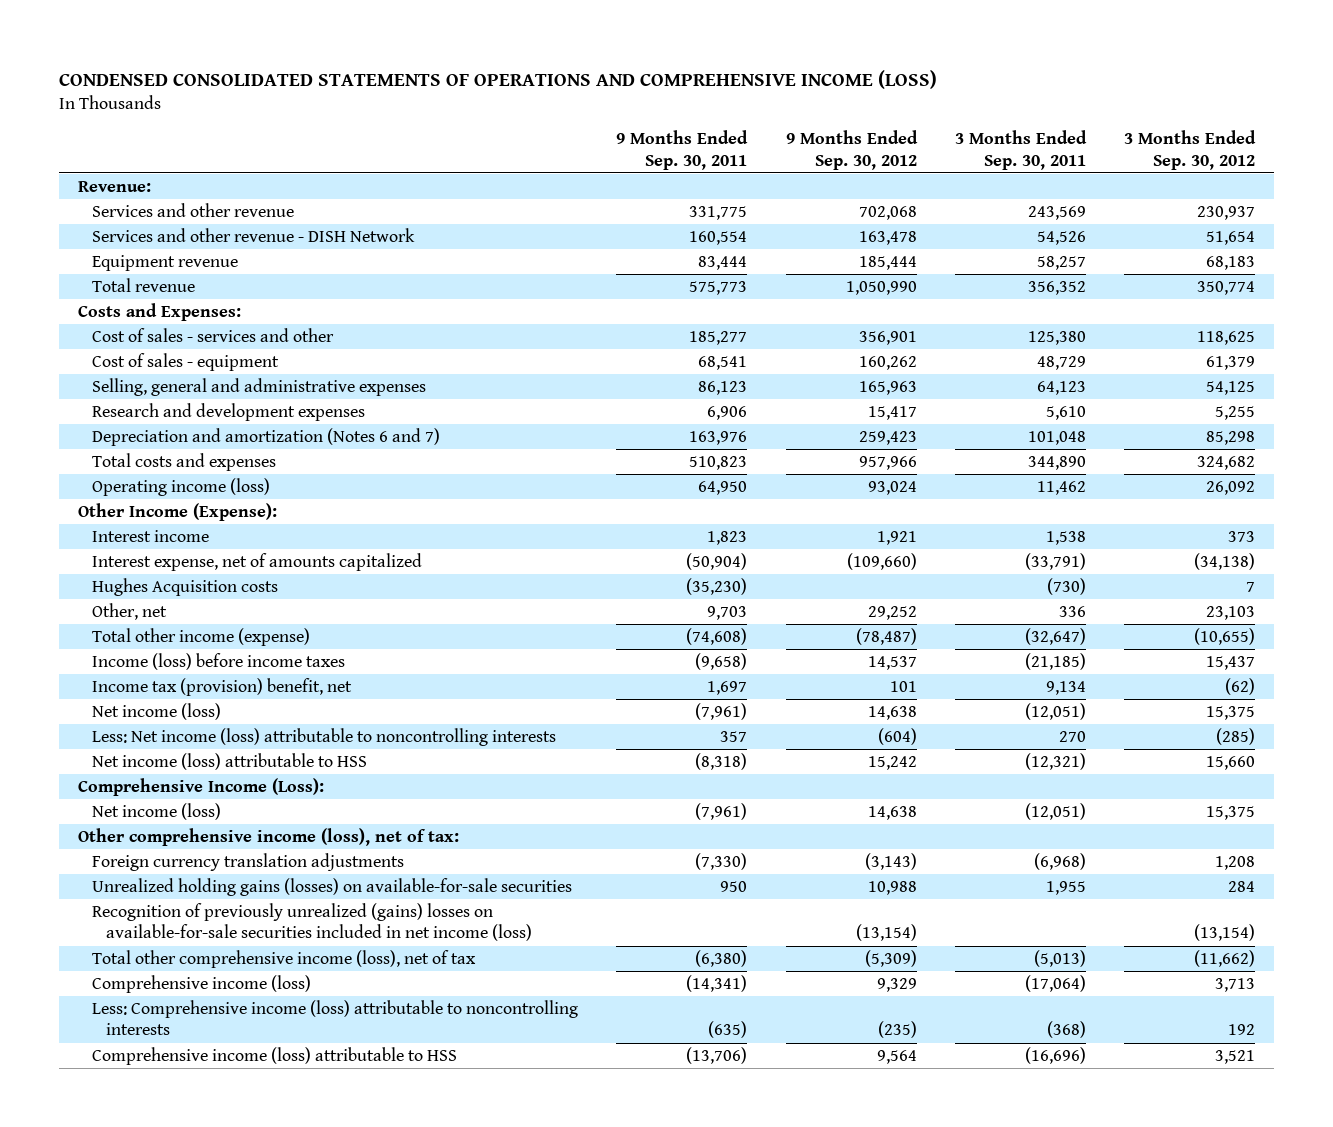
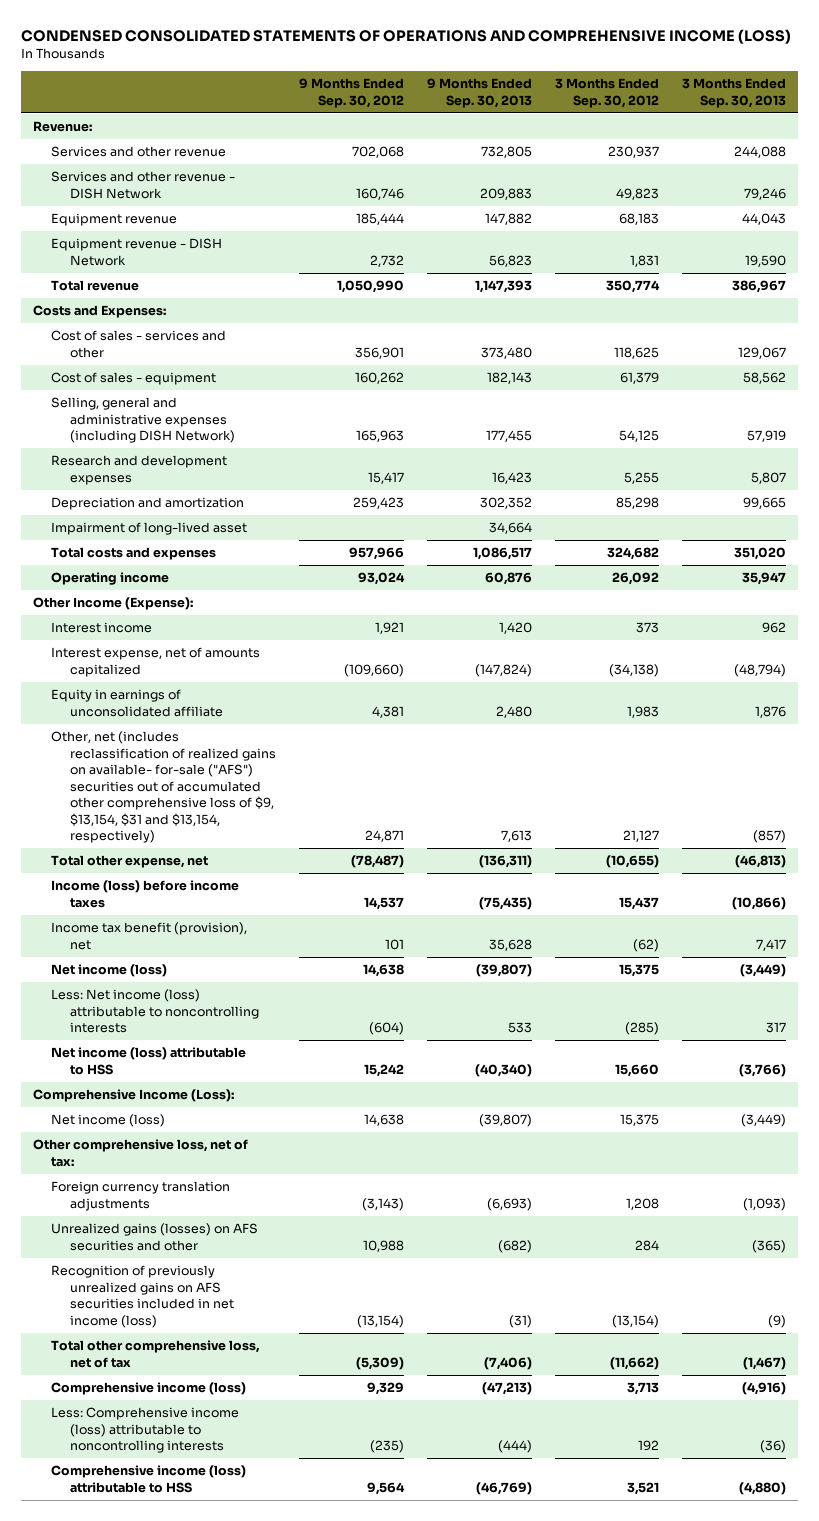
- | 9 Months Ended Sep. 30, 2011 | 9 Months Ended Sep. 30, 2012 | 3 Months Ended Sep. 30, 2011 | 3 Months Ended Sep. 30, 2012
+ | 9 Months Ended Sep. 30, 2012 | 9 Months Ended Sep. 30, 2013 | 3 Months Ended Sep. 30, 2012 | 3 Months Ended Sep. 30, 2013
- Services and other revenue - DISH Network | 160,554 | 163,478 | 54,526 | 51,654
+ Services and other revenue - DISH Network | 160,746 | 209,883 | 49,823 | 79,246
+ Equipment revenue - DISH Network | 2,732 | 56,823 | 1,831 | 19,590
- Selling, general and administrative expenses | 86,123 | 165,963 | 64,123 | 54,125
+ Selling, general and administrative expenses (including DISH Network) | 165,963 | 177,455 | 54,125 | 57,919
- Depreciation and amortization (Notes 6 and 7) | 163,976 | 259,423 | 101,048 | 85,298
+ Depreciation and amortization | 259,423 | 302,352 | 85,298 | 99,665
+ Impairment of long-lived asset | | 34,664 | |
- Operating income (loss) | 64,950 | 93,024 | 11,462 | 26,092
+ Operating income | 93,024 | 60,876 | 26,092 | 35,947
- Hughes Acquisition costs | (35,230) | | (730) | 7
- Other, net | 9,703 | 29,252 | 336 | 23,103
- Total other income (expense) | (74,608) | (78,487) | (32,647) | (10,655)
+ Equity in earnings of unconsolidated affiliate | 4,381 | 2,480 | 1,983 | 1,876
+ Other, net (includes reclassification of realized gains on available- for-sale ("AFS") securities out of accumulated other comprehensive loss of $9, $13,154, $31 and $13,154, respectively) | 24,871 | 7,613 | 21,127 | (857)
+ Total other expense, net | (78,487) | (136,311) | (10,655) | (46,813)
- Income tax (provision) benefit, net | 1,697 | 101 | 9,134 | (62)
+ Income tax benefit (provision), net | 101 | 35,628 | (62) | 7,417
- Other comprehensive income (loss), net of tax:
+ Other comprehensive loss, net of tax:
- Unrealized holding gains (losses) on available-for-sale securities | 950 | 10,988 | 1,955 | 284
- Recognition of previously unrealized (gains) losses on available-for-sale securities included in net income (loss) | | (13,154) | | (13,154)
- Total other comprehensive income (loss), net of tax | (6,380) | (5,309) | (5,013) | (11,662)
+ Unrealized gains (losses) on AFS securities and other | 10,988 | (682) | 284 | (365)
+ Recognition of previously unrealized gains on AFS securities included in net income (loss) | (13,154) | (31) | (13,154) | (9)
+ Total other comprehensive loss, net of tax | (5,309) | (7,406) | (11,662) | (1,467)

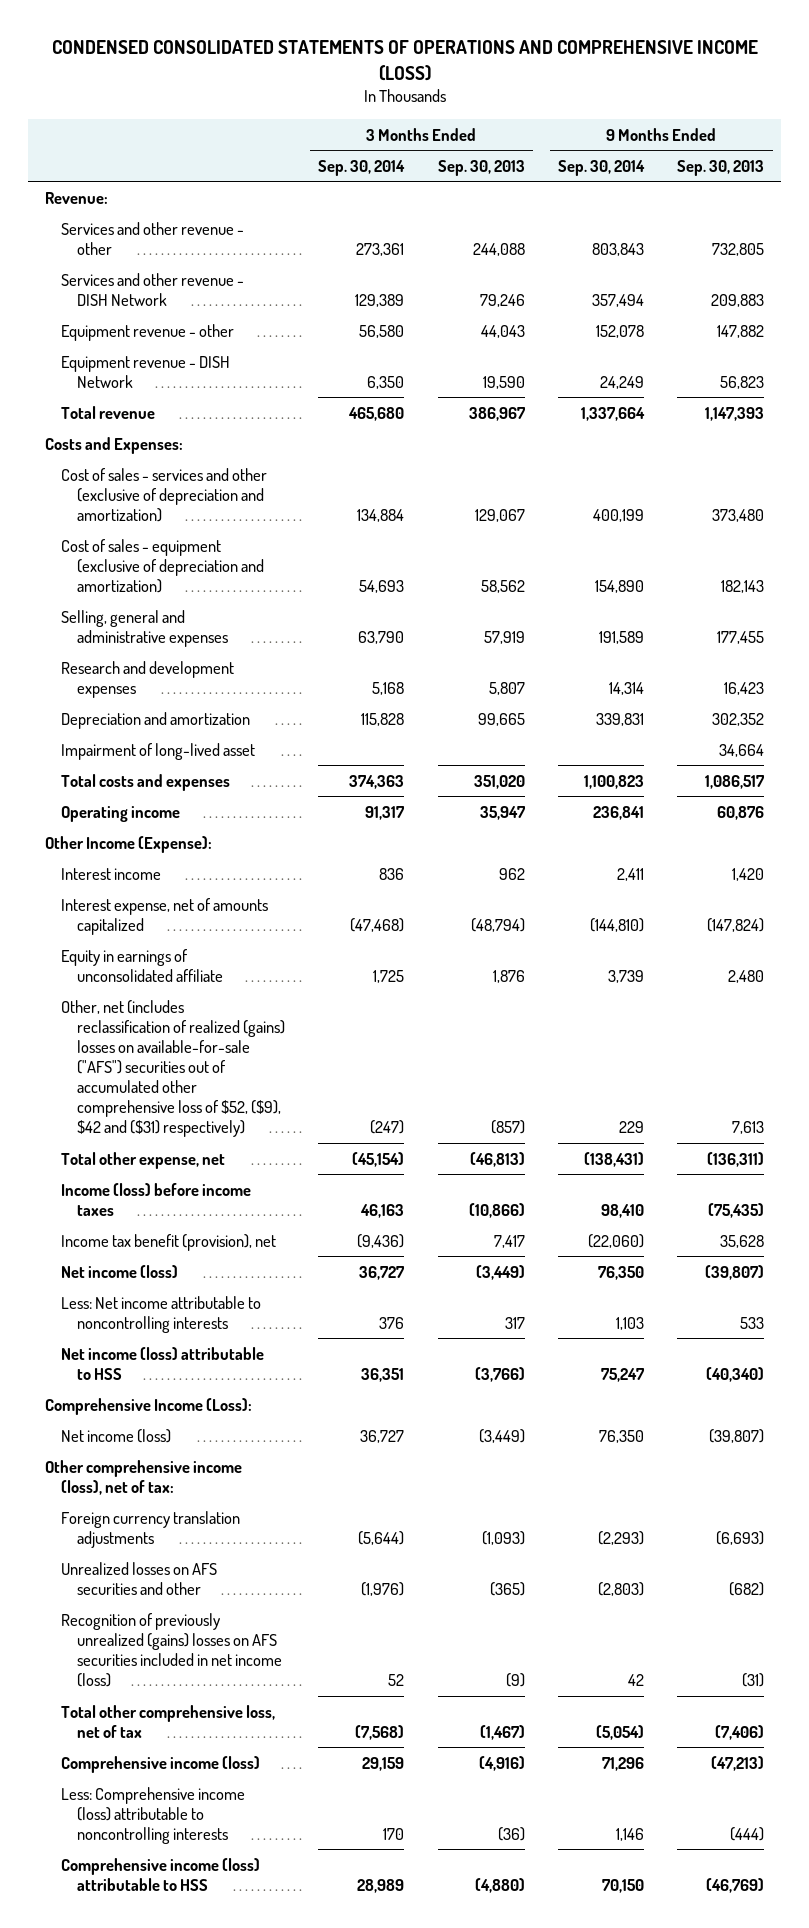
- | 9 Months Ended Sep. 30, 2012 | 9 Months Ended Sep. 30, 2013 | 3 Months Ended Sep. 30, 2012 | 3 Months Ended Sep. 30, 2013
+ | 3 Months Ended Sep. 30, 2014 | 3 Months Ended Sep. 30, 2013 | 9 Months Ended Sep. 30, 2014 | 9 Months Ended Sep. 30, 2013
- Services and other revenue | 702,068 | 732,805 | 230,937 | 244,088
+ Services and other revenue - other | 273,361 | 244,088 | 803,843 | 732,805
- Equipment revenue | 185,444 | 147,882 | 68,183 | 44,043
+ Equipment revenue - other | 56,580 | 44,043 | 152,078 | 147,882
- Cost of sales - services and other | 356,901 | 373,480 | 118,625 | 129,067
- Cost of sales - equipment | 160,262 | 182,143 | 61,379 | 58,562
- Selling, general and administrative expenses (including DISH Network) | 165,963 | 177,455 | 54,125 | 57,919
+ Cost of sales - services and other (exclusive of depreciation and amortization) | 134,884 | 129,067 | 400,199 | 373,480
+ Cost of sales - equipment (exclusive of depreciation and amortization) | 54,693 | 58,562 | 154,890 | 182,143
+ Selling, general and administrative expenses | 63,790 | 57,919 | 191,589 | 177,455
- Other, net (includes reclassification of realized gains on available- for-sale ("AFS") securities out of accumulated other comprehensive loss of $9, $13,154, $31 and $13,154, respectively) | 24,871 | 7,613 | 21,127 | (857)
+ Other, net (includes reclassification of realized (gains) losses on available-for-sale ("AFS") securities out of accumulated other comprehensive loss of $52, ($9), $42 and ($31) respectively) | (247) | (857) | 229 | 7,613
- Less: Net income (loss) attributable to noncontrolling interests | (604) | 533 | (285) | 317
+ Less: Net income attributable to noncontrolling interests | 376 | 317 | 1,103 | 533
- Other comprehensive loss, net of tax:
+ Other comprehensive income (loss), net of tax:
- Unrealized gains (losses) on AFS securities and other | 10,988 | (682) | 284 | (365)
- Recognition of previously unrealized gains on AFS securities included in net income (loss) | (13,154) | (31) | (13,154) | (9)
+ Unrealized losses on AFS securities and other | (1,976) | (365) | (2,803) | (682)
+ Recognition of previously unrealized (gains) losses on AFS securities included in net income (loss) | 52 | (9) | 42 | (31)

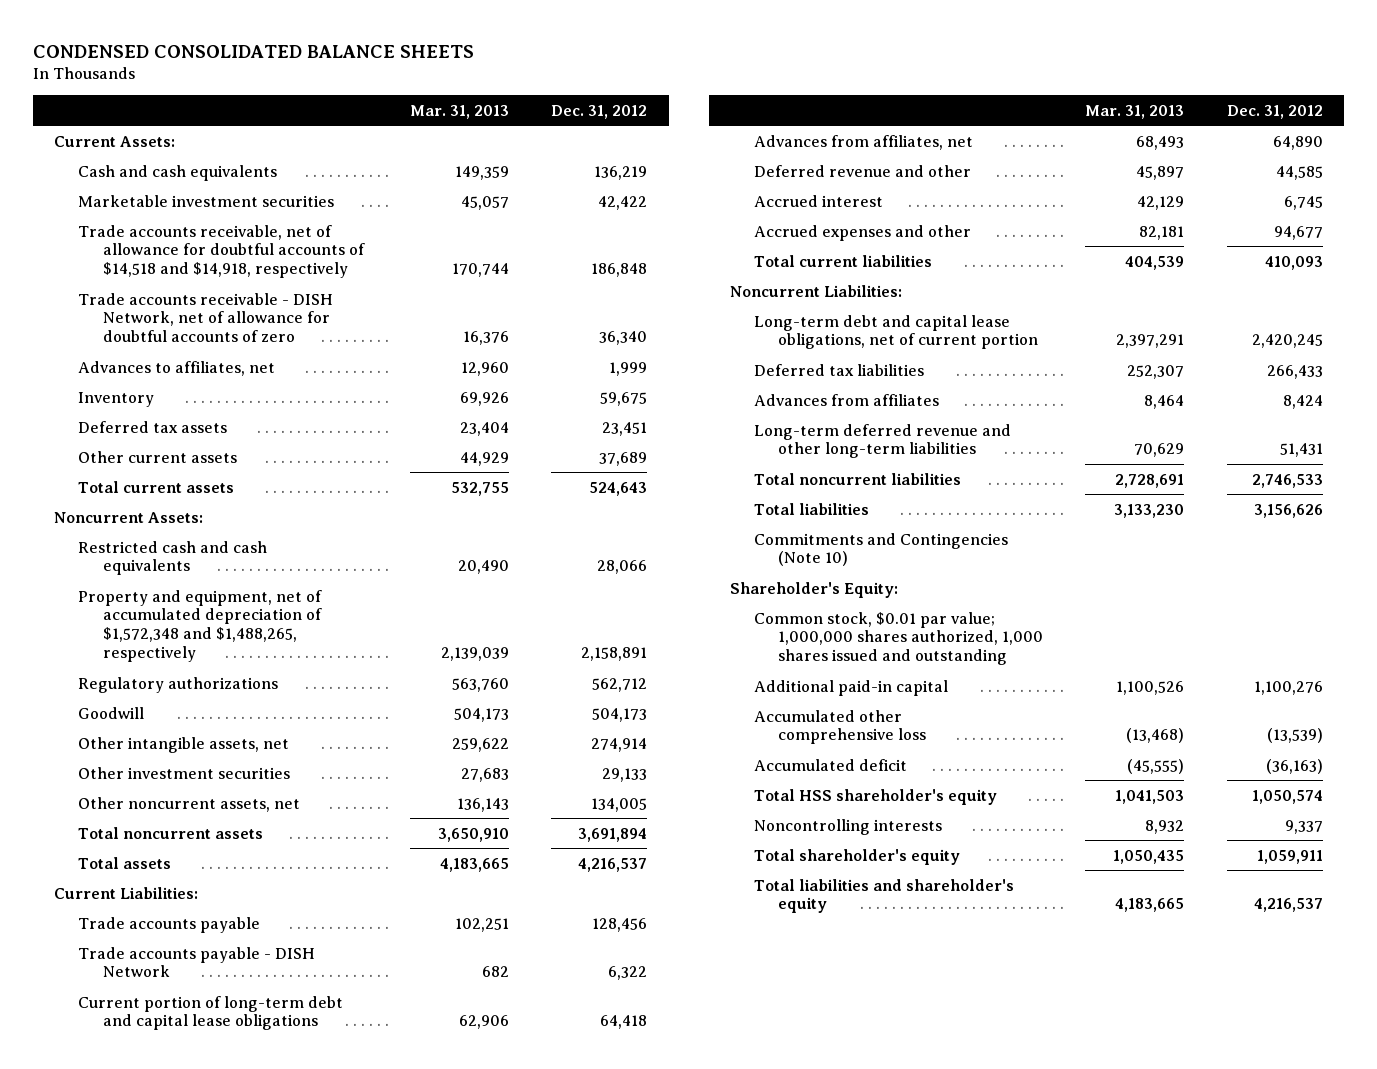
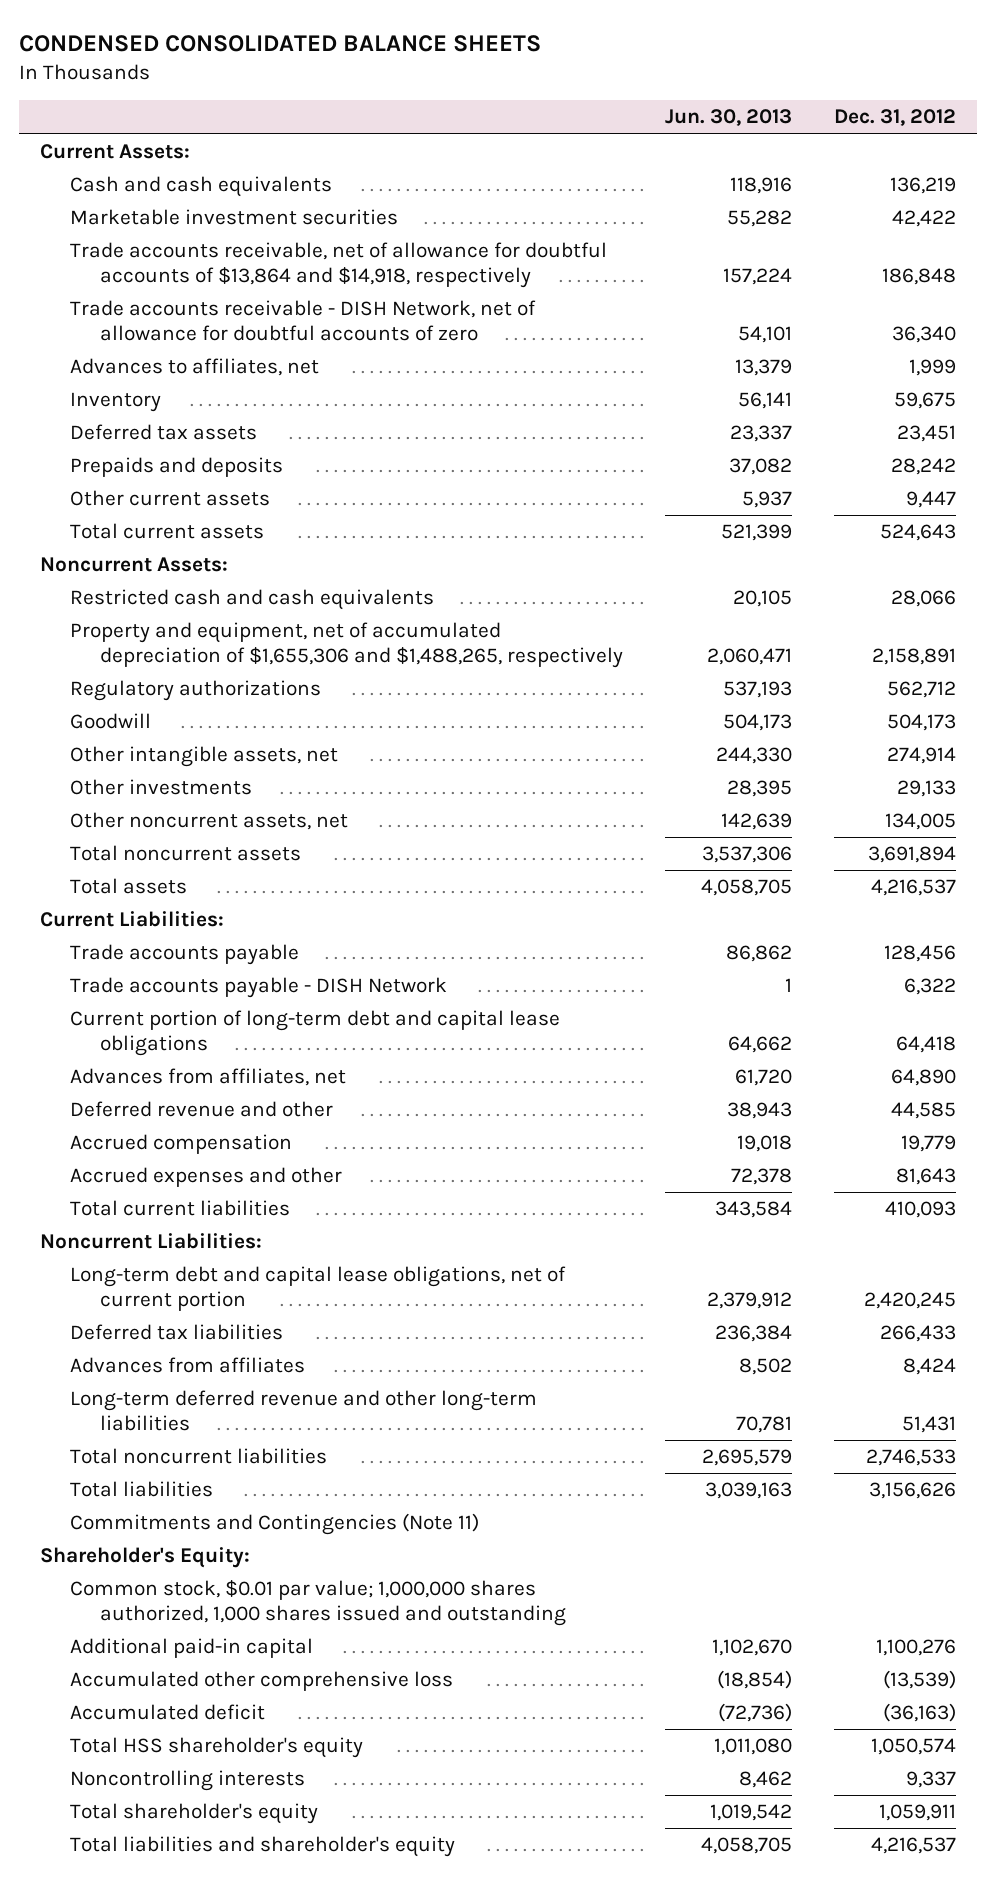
- | Mar. 31, 2013 | Dec. 31, 2012
+ | Jun. 30, 2013 | Dec. 31, 2012
- Trade accounts receivable, net of allowance for doubtful accounts of $14,518 and $14,918, respectively | 170,744 | 186,848
+ Trade accounts receivable, net of allowance for doubtful accounts of $13,864 and $14,918, respectively | 157,224 | 186,848
- Other current assets | 44,929 | 37,689
+ Prepaids and deposits | 37,082 | 28,242
+ Other current assets | 5,937 | 9,447
- Property and equipment, net of accumulated depreciation of $1,572,348 and $1,488,265, respectively | 2,139,039 | 2,158,891
+ Property and equipment, net of accumulated depreciation of $1,655,306 and $1,488,265, respectively | 2,060,471 | 2,158,891
- Other investment securities | 27,683 | 29,133
+ Other investments | 28,395 | 29,133
- Accrued interest | 42,129 | 6,745
- Accrued expenses and other | 82,181 | 94,677
+ Accrued compensation | 19,018 | 19,779
+ Accrued expenses and other | 72,378 | 81,643
- Commitments and Contingencies (Note 10)
+ Commitments and Contingencies (Note 11)

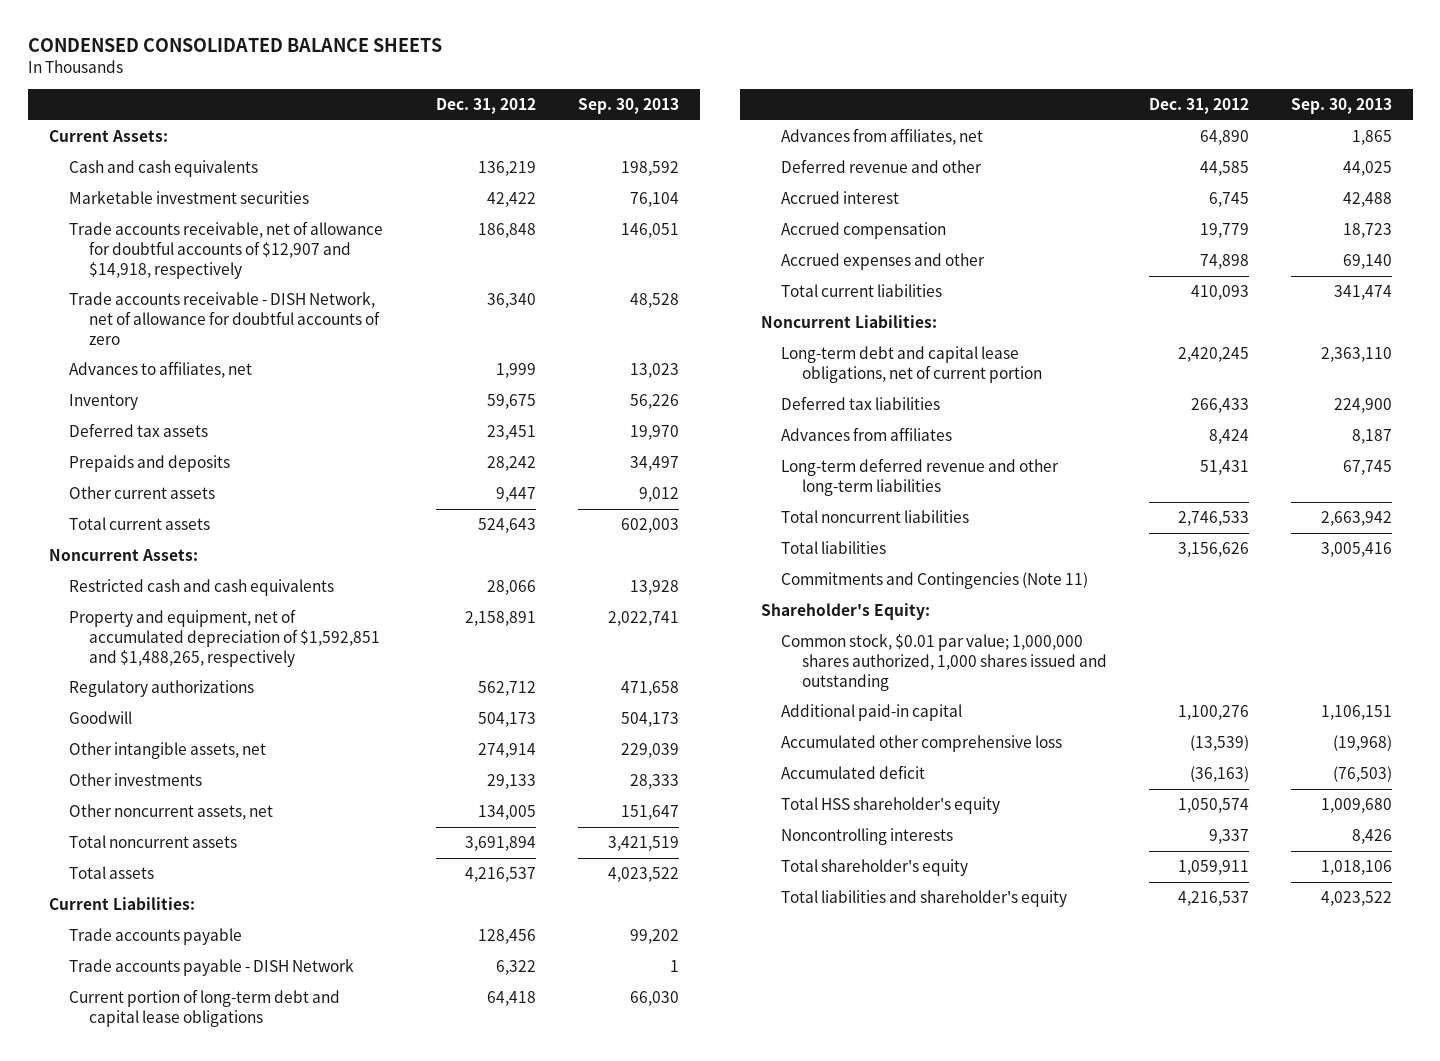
- | Jun. 30, 2013 | Dec. 31, 2012
+ | Dec. 31, 2012 | Sep. 30, 2013
- Trade accounts receivable, net of allowance for doubtful accounts of $13,864 and $14,918, respectively | 157,224 | 186,848
+ Trade accounts receivable, net of allowance for doubtful accounts of $12,907 and $14,918, respectively | 186,848 | 146,051
- Property and equipment, net of accumulated depreciation of $1,655,306 and $1,488,265, respectively | 2,060,471 | 2,158,891
+ Property and equipment, net of accumulated depreciation of $1,592,851 and $1,488,265, respectively | 2,158,891 | 2,022,741
+ Accrued interest | 6,745 | 42,488
- Accrued expenses and other | 72,378 | 81,643
+ Accrued expenses and other | 74,898 | 69,140

